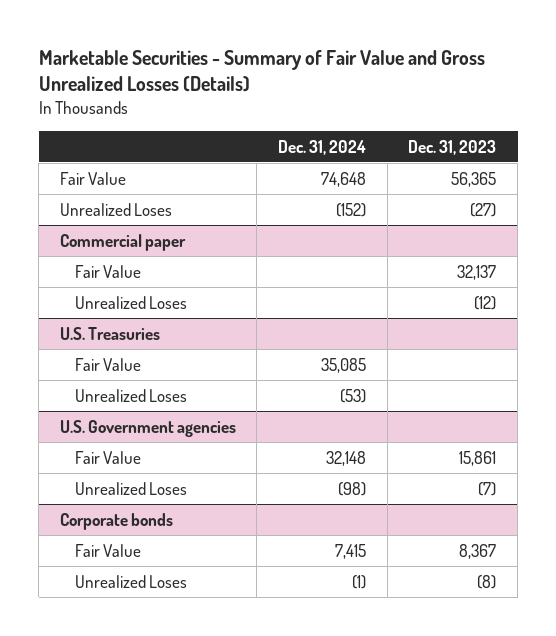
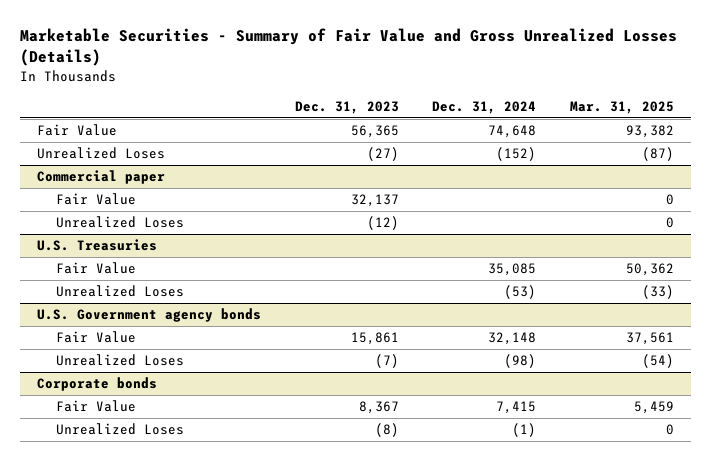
- | Dec. 31, 2024 | Dec. 31, 2023
+ | Dec. 31, 2023 | Dec. 31, 2024 | Mar. 31, 2025
- U.S. Government agencies
+ U.S. Government agency bonds

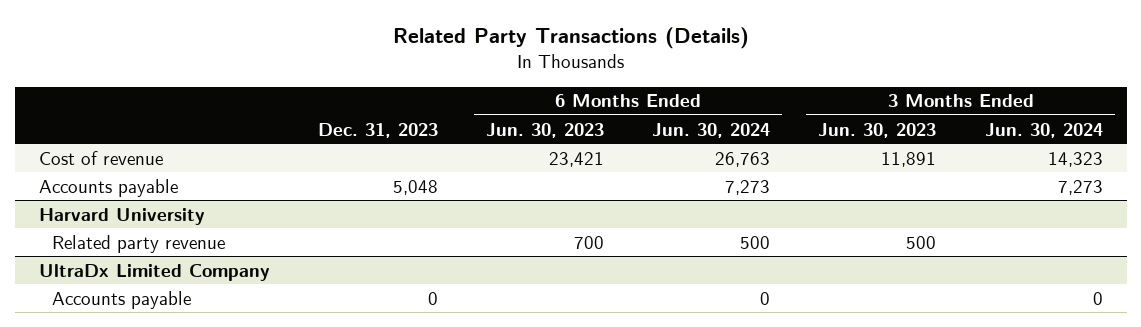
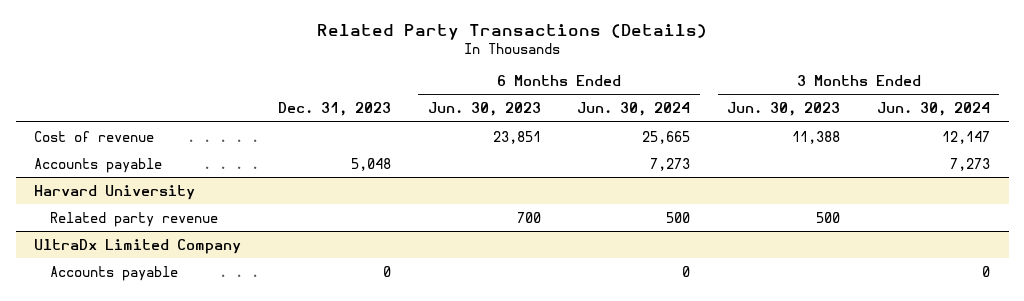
- Cost of revenue | | 23,421 | 26,763 | 11,891 | 14,323
+ Cost of revenue | | 23,851 | 25,665 | 11,388 | 12,147

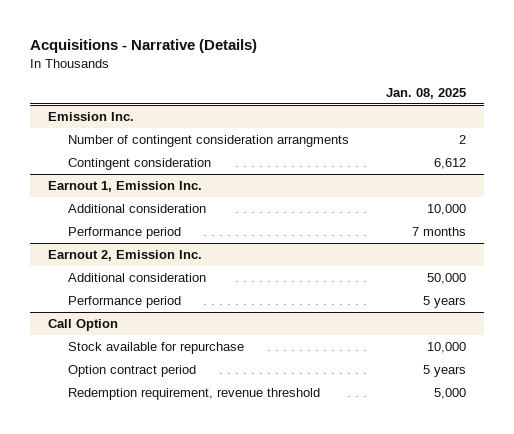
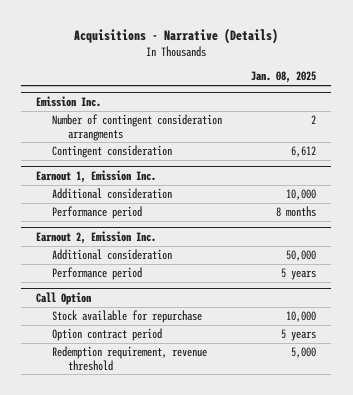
@ Earnout 1, Emission Inc.
- Performance period | 7 months
+ Performance period | 8 months

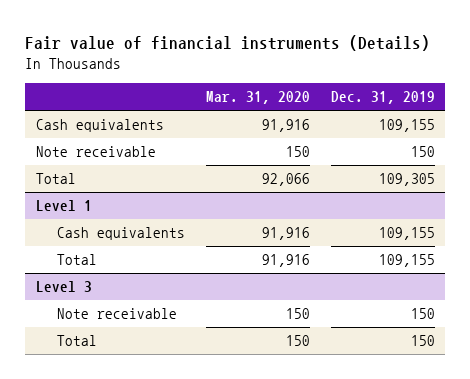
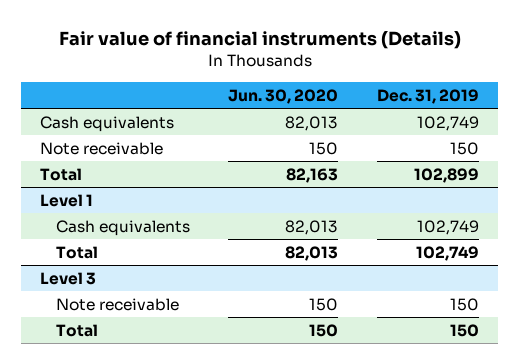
- | Mar. 31, 2020 | Dec. 31, 2019
+ | Jun. 30, 2020 | Dec. 31, 2019
- Cash equivalents | 91,916 | 109,155
+ Cash equivalents | 82,013 | 102,749
- Total | 92,066 | 109,305
+ Total | 82,163 | 102,899
@ Level 1
- Cash equivalents | 91,916 | 109,155
- Total | 91,916 | 109,155
+ Cash equivalents | 82,013 | 102,749
+ Total | 82,013 | 102,749

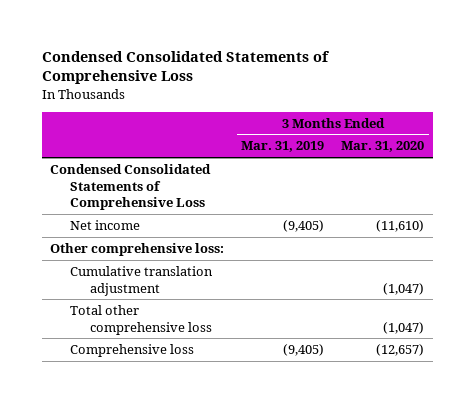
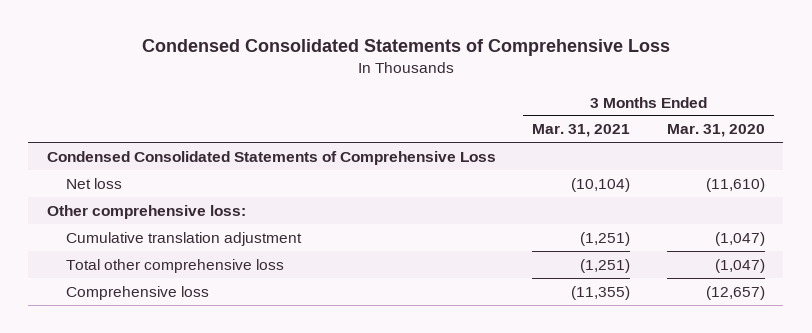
- | 3 Months Ended Mar. 31, 2019 | 3 Months Ended Mar. 31, 2020
+ | 3 Months Ended Mar. 31, 2021 | 3 Months Ended Mar. 31, 2020
- Net income | (9,405) | (11,610)
+ Net loss | (10,104) | (11,610)

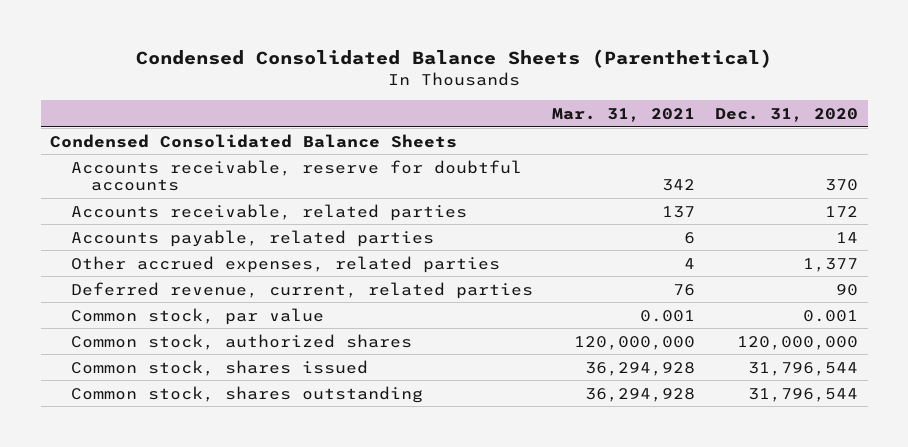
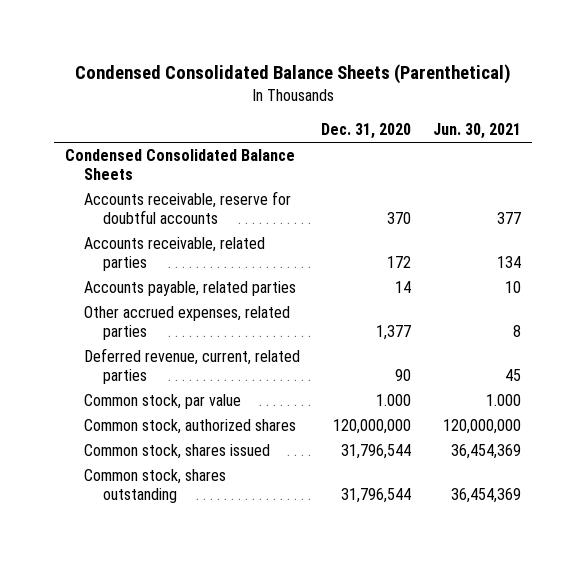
- | Mar. 31, 2021 | Dec. 31, 2020
+ | Dec. 31, 2020 | Jun. 30, 2021
- Common stock, par value | 0.001 | 0.001
+ Common stock, par value | 1.000 | 1.000

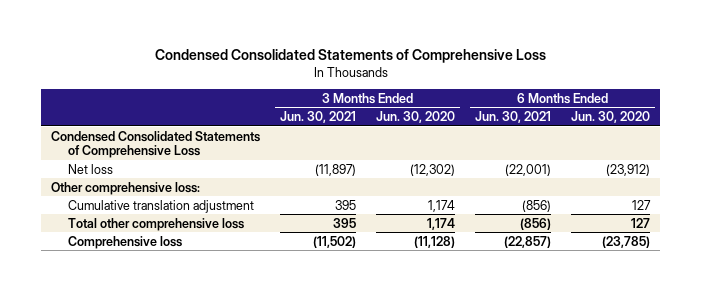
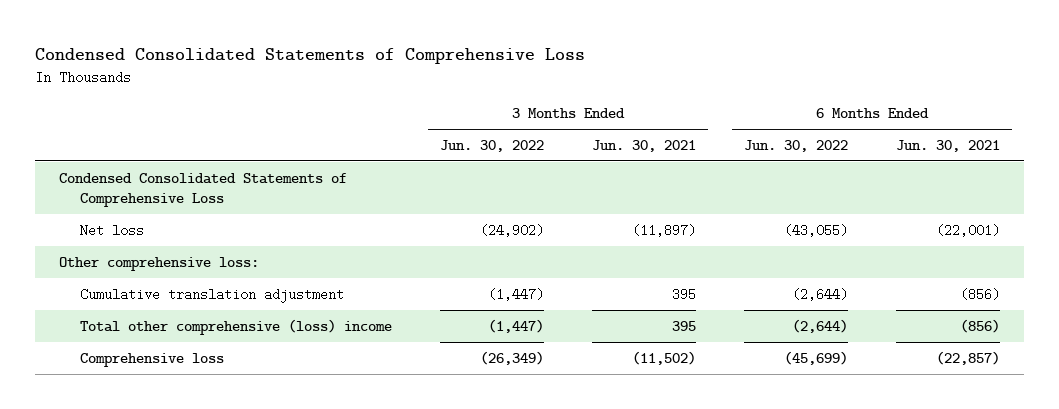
- | 3 Months Ended Jun. 30, 2021 | 3 Months Ended Jun. 30, 2020 | 6 Months Ended Jun. 30, 2021 | 6 Months Ended Jun. 30, 2020
+ | 3 Months Ended Jun. 30, 2022 | 3 Months Ended Jun. 30, 2021 | 6 Months Ended Jun. 30, 2022 | 6 Months Ended Jun. 30, 2021
- Total other comprehensive loss | 395 | 1,174 | (856) | 127
+ Total other comprehensive (loss) income | (1,447) | 395 | (2,644) | (856)

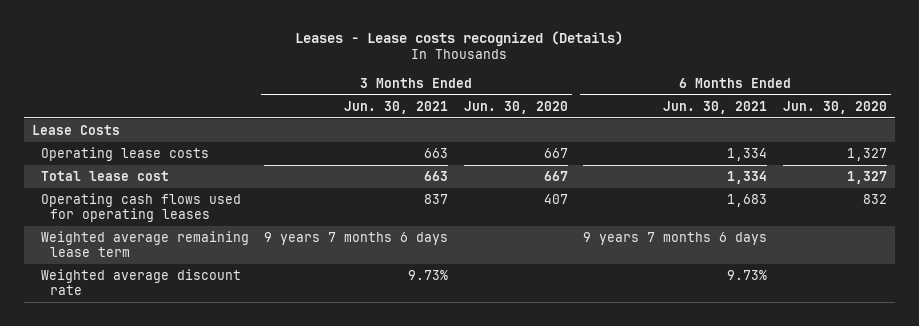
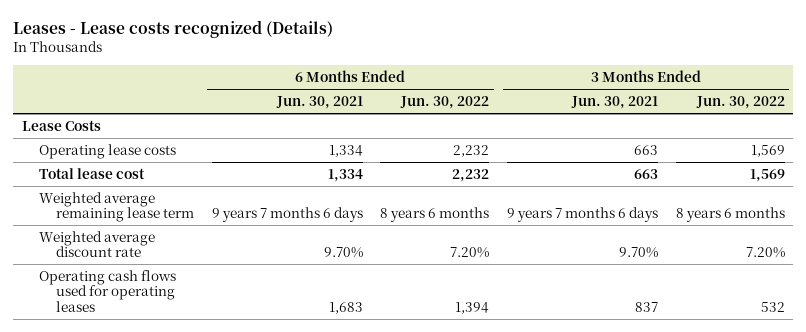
- | 3 Months Ended Jun. 30, 2021 | 3 Months Ended Jun. 30, 2020 | 6 Months Ended Jun. 30, 2021 | 6 Months Ended Jun. 30, 2020
+ | 6 Months Ended Jun. 30, 2021 | 6 Months Ended Jun. 30, 2022 | 3 Months Ended Jun. 30, 2021 | 3 Months Ended Jun. 30, 2022
- Weighted average discount rate | 9.73% | | 9.73% |
+ Weighted average discount rate | 9.70% | 7.20% | 9.70% | 7.20%
moved down: Operating cash flows used for operating leases | 1,683 | 1,394 | 837 | 532

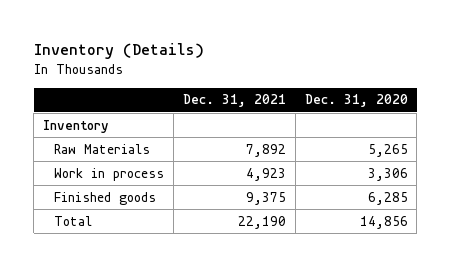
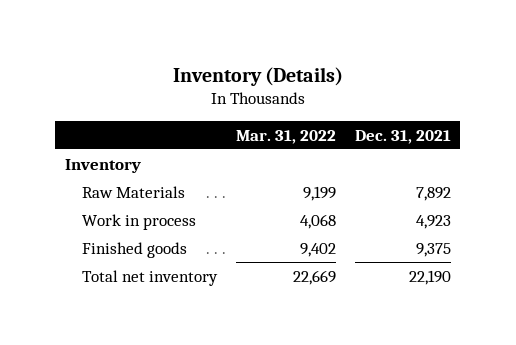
- | Dec. 31, 2021 | Dec. 31, 2020
+ | Mar. 31, 2022 | Dec. 31, 2021
- Total | 22,190 | 14,856
+ Total net inventory | 22,669 | 22,190

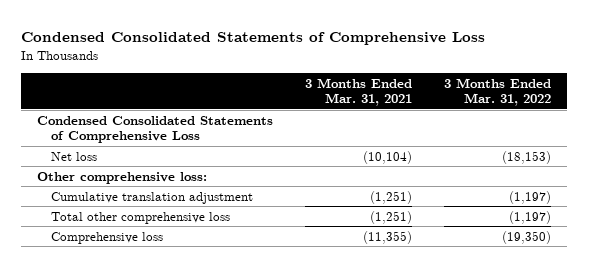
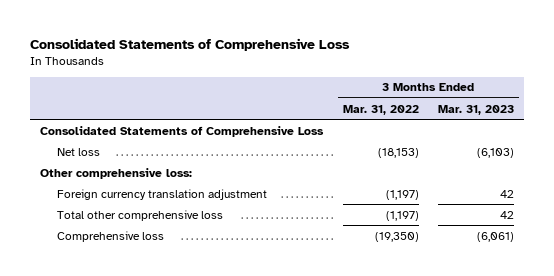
- Condensed Consolidated Statements of Comprehensive Loss
+ Consolidated Statements of Comprehensive Loss
- | 3 Months Ended Mar. 31, 2021 | 3 Months Ended Mar. 31, 2022
+ | 3 Months Ended Mar. 31, 2022 | 3 Months Ended Mar. 31, 2023
- Condensed Consolidated Statements of Comprehensive Loss
+ Consolidated Statements of Comprehensive Loss
- Cumulative translation adjustment | (1,251) | (1,197)
+ Foreign currency translation adjustment | (1,197) | 42

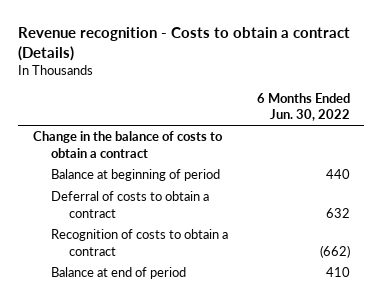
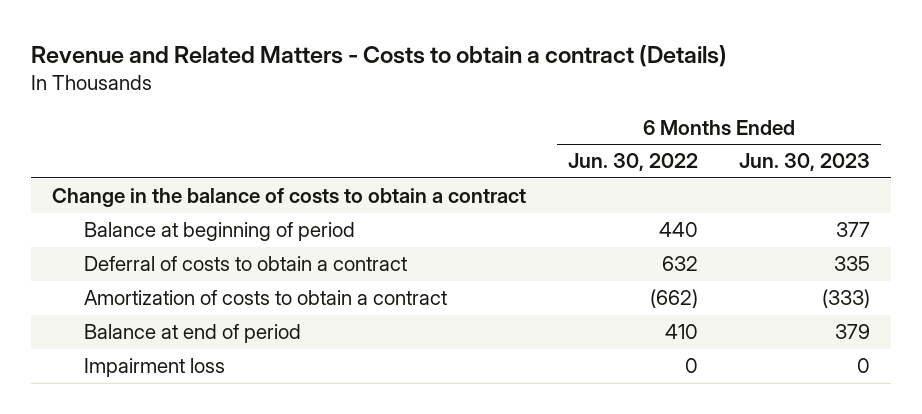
- Revenue recognition - Costs to obtain a contract (Details)
+ Revenue and Related Matters - Costs to obtain a contract (Details)
- | 6 Months Ended Jun. 30, 2022
+ | 6 Months Ended Jun. 30, 2022 | 6 Months Ended Jun. 30, 2023
- Recognition of costs to obtain a contract | (662)
+ Amortization of costs to obtain a contract | (662) | (333)
+ Impairment loss | 0 | 0

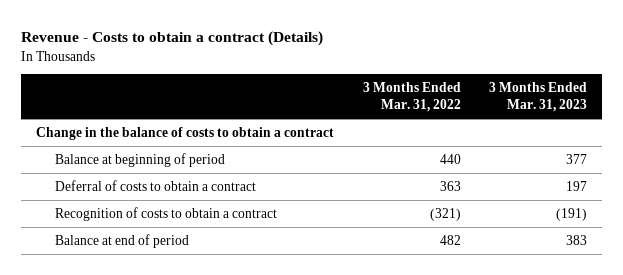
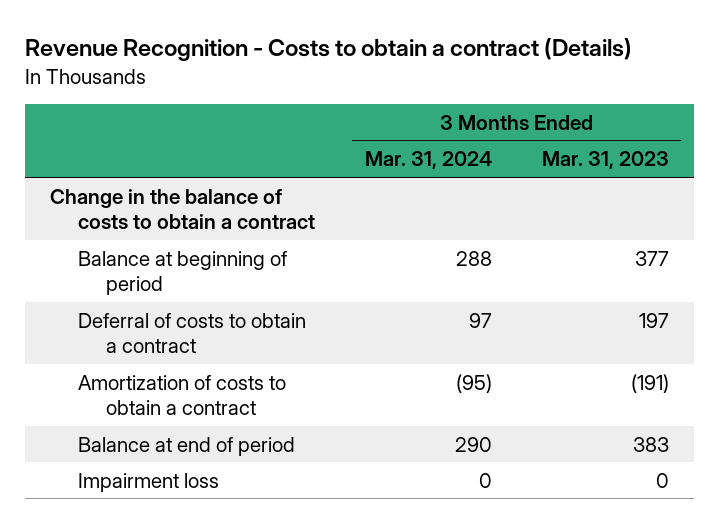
- Revenue - Costs to obtain a contract (Details)
+ Revenue Recognition - Costs to obtain a contract (Details)
- | 3 Months Ended Mar. 31, 2022 | 3 Months Ended Mar. 31, 2023
+ | 3 Months Ended Mar. 31, 2024 | 3 Months Ended Mar. 31, 2023
- Recognition of costs to obtain a contract | (321) | (191)
+ Amortization of costs to obtain a contract | (95) | (191)
+ Impairment loss | 0 | 0

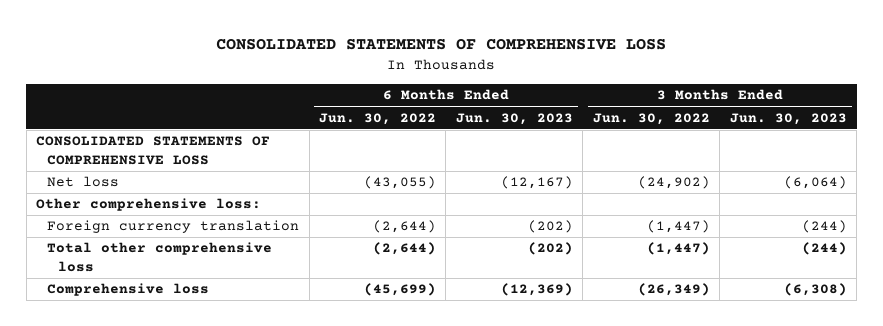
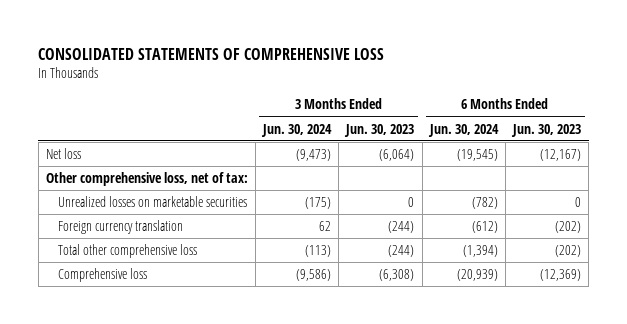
- | 6 Months Ended Jun. 30, 2022 | 6 Months Ended Jun. 30, 2023 | 3 Months Ended Jun. 30, 2022 | 3 Months Ended Jun. 30, 2023
+ | 3 Months Ended Jun. 30, 2024 | 3 Months Ended Jun. 30, 2023 | 6 Months Ended Jun. 30, 2024 | 6 Months Ended Jun. 30, 2023
- CONSOLIDATED STATEMENTS OF COMPREHENSIVE LOSS
- Other comprehensive loss:
+ Other comprehensive loss, net of tax:
+ Unrealized losses on marketable securities | (175) | 0 | (782) | 0

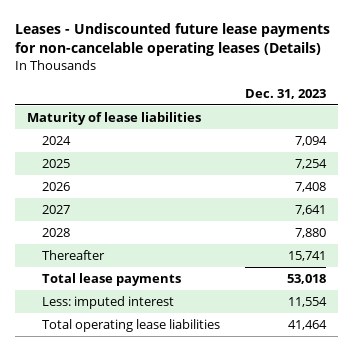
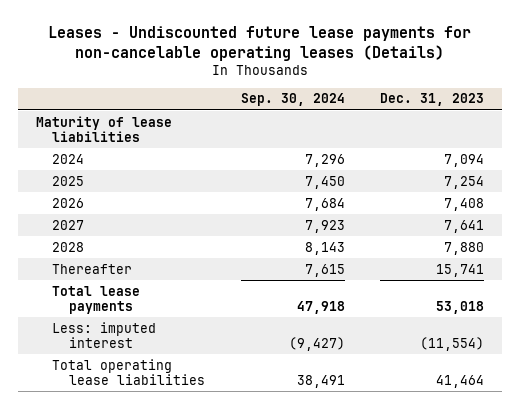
- | Dec. 31, 2023
+ | Sep. 30, 2024 | Dec. 31, 2023
- Less: imputed interest | 11,554
+ Less: imputed interest | (9,427) | (11,554)

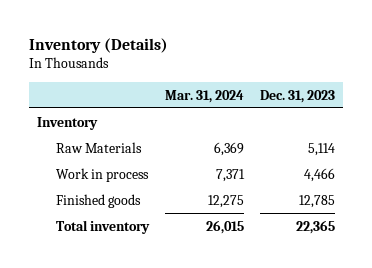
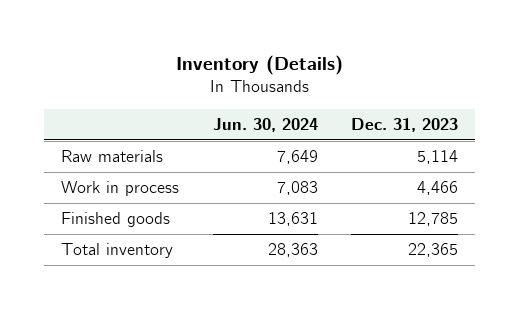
- | Mar. 31, 2024 | Dec. 31, 2023
+ | Jun. 30, 2024 | Dec. 31, 2023
- Inventory
- Raw Materials | 6,369 | 5,114
+ Raw materials | 7,649 | 5,114

